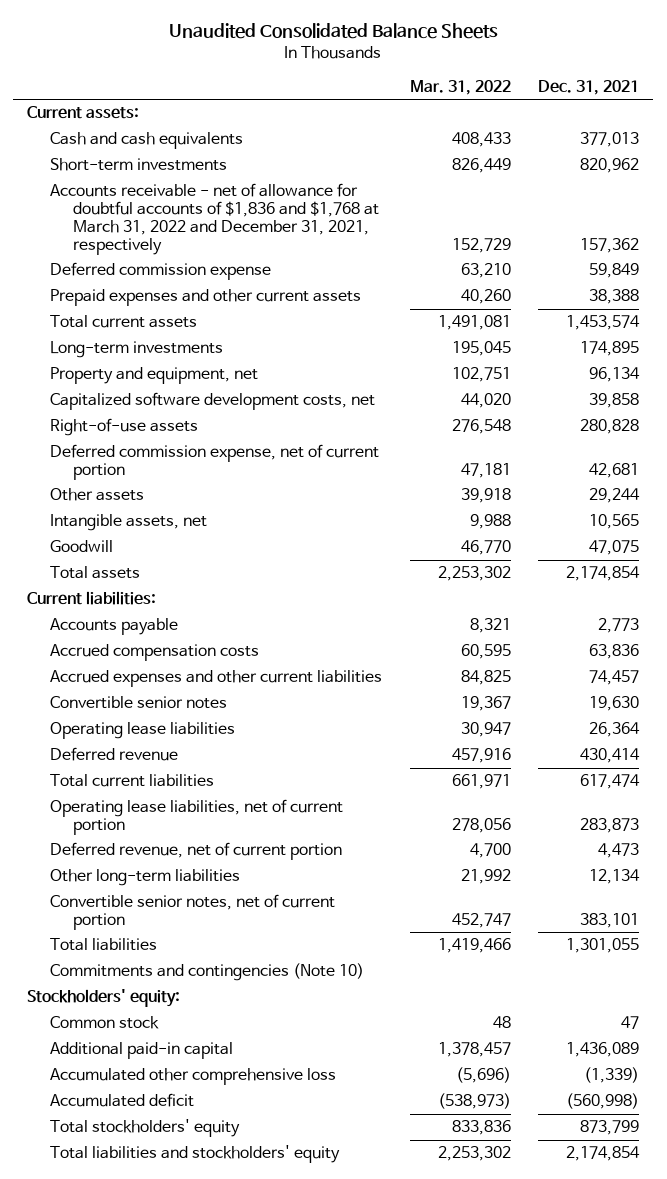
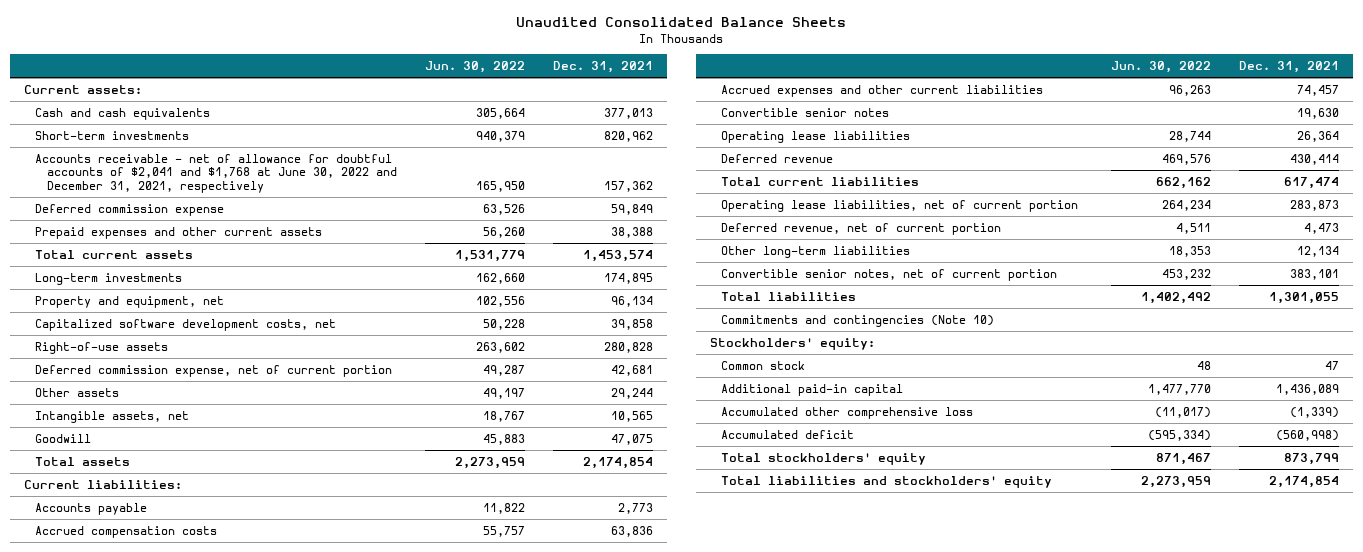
- | Mar. 31, 2022 | Dec. 31, 2021
+ | Jun. 30, 2022 | Dec. 31, 2021
- Accounts receivable - net of allowance for doubtful accounts of $1,836 and $1,768 at March 31, 2022 and December 31, 2021, respectively | 152,729 | 157,362
+ Accounts receivable - net of allowance for doubtful accounts of $2,041 and $1,768 at June 30, 2022 and December 31, 2021, respectively | 165,950 | 157,362

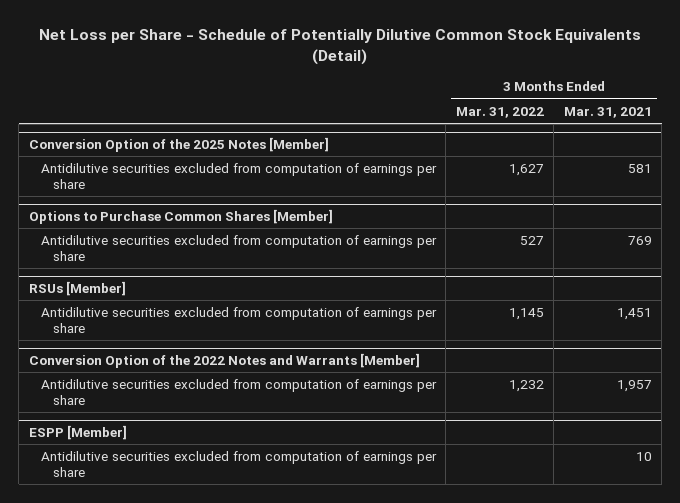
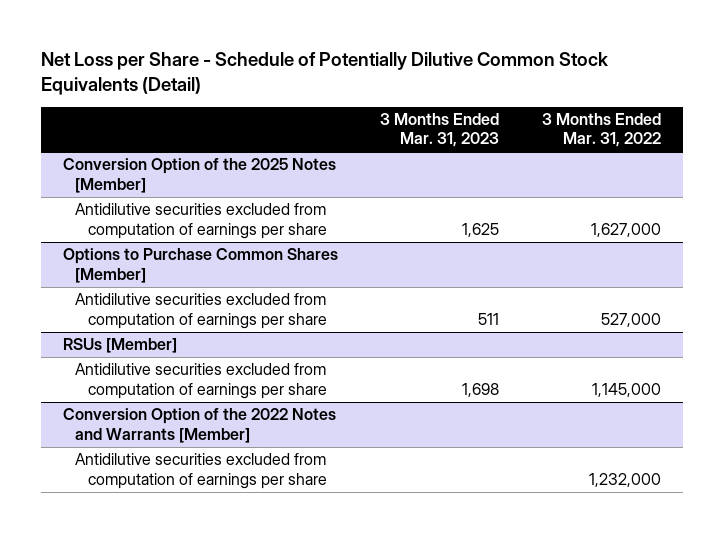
- | 3 Months Ended Mar. 31, 2022 | 3 Months Ended Mar. 31, 2021
+ | 3 Months Ended Mar. 31, 2023 | 3 Months Ended Mar. 31, 2022
@ Conversion Option of the 2025 Notes [Member]
- Antidilutive securities excluded from computation of earnings per share | 1,627 | 581
+ Antidilutive securities excluded from computation of earnings per share | 1,625 | 1,627,000
@ Options to Purchase Common Shares [Member]
- Antidilutive securities excluded from computation of earnings per share | 527 | 769
+ Antidilutive securities excluded from computation of earnings per share | 511 | 527,000
@ RSUs [Member]
- Antidilutive securities excluded from computation of earnings per share | 1,145 | 1,451
+ Antidilutive securities excluded from computation of earnings per share | 1,698 | 1,145,000
@ Conversion Option of the 2022 Notes and Warrants [Member]
- Antidilutive securities excluded from computation of earnings per share | 1,232 | 1,957
- ESPP [Member]
- Antidilutive securities excluded from computation of earnings per share | | 10
@ Conversion Option of the 2022 Notes and Warrants [Member]
+ Antidilutive securities excluded from computation of earnings per share | | 1,232,000

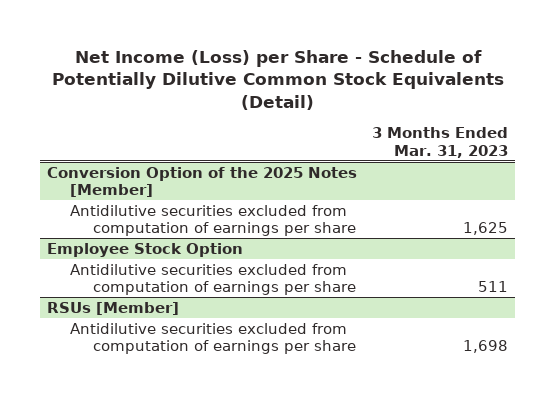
- Net Loss per Share - Schedule of Potentially Dilutive Common Stock Equivalents (Detail)
+ Net Income (Loss) per Share - Schedule of Potentially Dilutive Common Stock Equivalents (Detail)
- | 3 Months Ended Mar. 31, 2023 | 3 Months Ended Mar. 31, 2022
+ | 3 Months Ended Mar. 31, 2023
- Options to Purchase Common Shares [Member]
+ Employee Stock Option
- Conversion Option of the 2022 Notes and Warrants [Member]
- Antidilutive securities excluded from computation of earnings per share | | 1,232,000

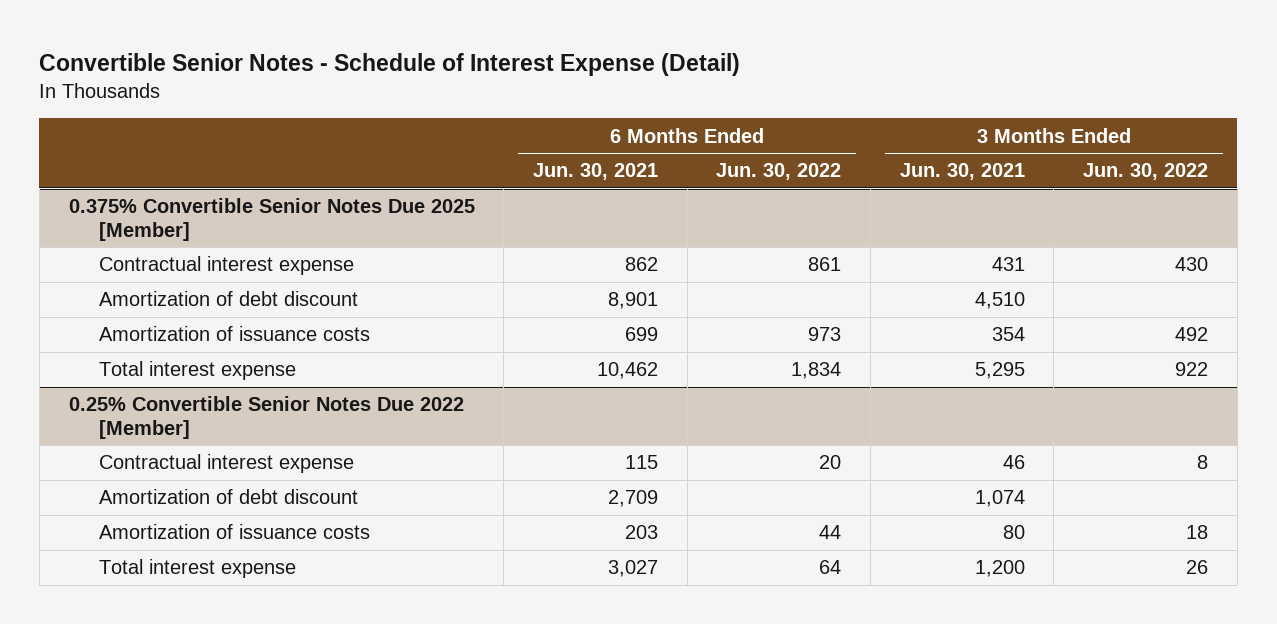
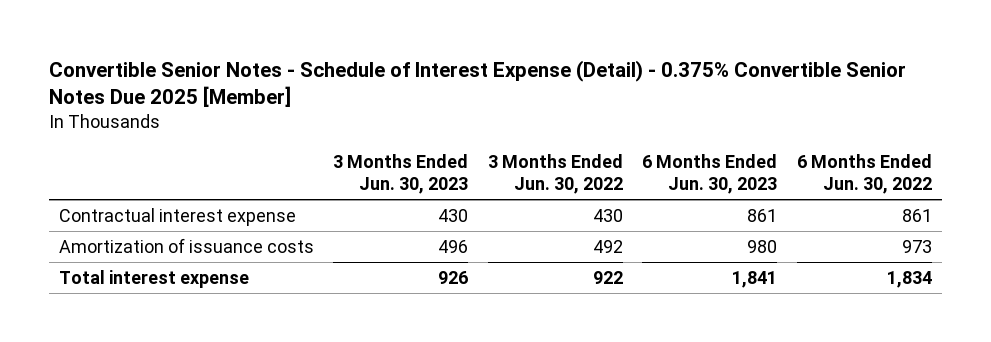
- Convertible Senior Notes - Schedule of Interest Expense (Detail)
+ Convertible Senior Notes - Schedule of Interest Expense (Detail) - 0.375% Convertible Senior Notes Due 2025 [Member]
- | 6 Months Ended Jun. 30, 2021 | 6 Months Ended Jun. 30, 2022 | 3 Months Ended Jun. 30, 2021 | 3 Months Ended Jun. 30, 2022
+ | 3 Months Ended Jun. 30, 2023 | 3 Months Ended Jun. 30, 2022 | 6 Months Ended Jun. 30, 2023 | 6 Months Ended Jun. 30, 2022
- 0.375% Convertible Senior Notes Due 2025 [Member]
- Amortization of debt discount | 8,901 | | 4,510 |
- 0.25% Convertible Senior Notes Due 2022 [Member]
- Contractual interest expense | 115 | 20 | 46 | 8
- Amortization of debt discount | 2,709 | | 1,074 |
- Amortization of issuance costs | 203 | 44 | 80 | 18
- Total interest expense | 3,027 | 64 | 1,200 | 26

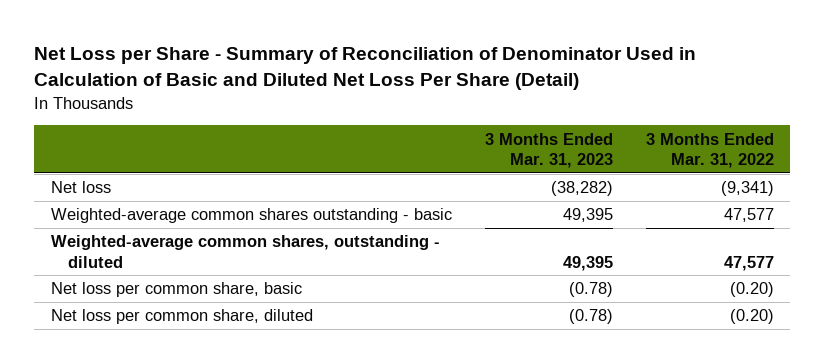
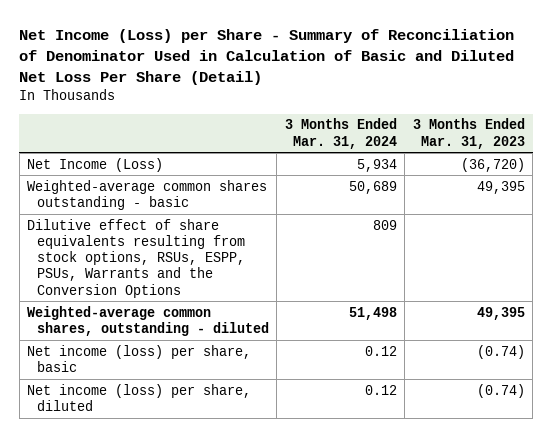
- Net Loss per Share - Summary of Reconciliation of Denominator Used in Calculation of Basic and Diluted Net Loss Per Share (Detail)
+ Net Income (Loss) per Share - Summary of Reconciliation of Denominator Used in Calculation of Basic and Diluted Net Loss Per Share (Detail)
- | 3 Months Ended Mar. 31, 2023 | 3 Months Ended Mar. 31, 2022
+ | 3 Months Ended Mar. 31, 2024 | 3 Months Ended Mar. 31, 2023
- Net loss | (38,282) | (9,341)
+ Net Income (Loss) | 5,934 | (36,720)
+ Dilutive effect of share equivalents resulting from stock options, RSUs, ESPP, PSUs, Warrants and the Conversion Options | 809 |
- Net loss per common share, basic | (0.78) | (0.20)
- Net loss per common share, diluted | (0.78) | (0.20)
+ Net income (loss) per share, basic | 0.12 | (0.74)
+ Net income (loss) per share, diluted | 0.12 | (0.74)

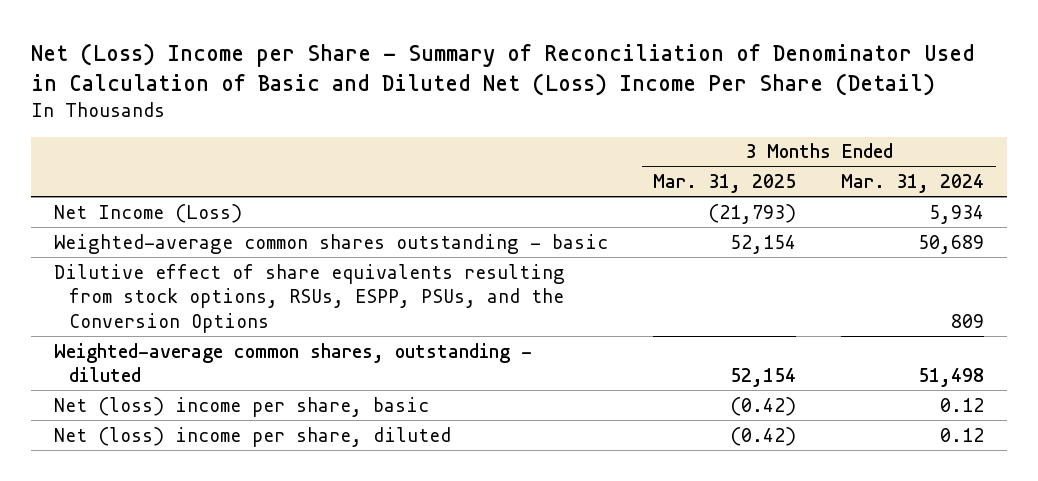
- Net Income (Loss) per Share - Summary of Reconciliation of Denominator Used in Calculation of Basic and Diluted Net Loss Per Share (Detail)
+ Net (Loss) Income per Share - Summary of Reconciliation of Denominator Used in Calculation of Basic and Diluted Net (Loss) Income Per Share (Detail)
- | 3 Months Ended Mar. 31, 2024 | 3 Months Ended Mar. 31, 2023
+ | 3 Months Ended Mar. 31, 2025 | 3 Months Ended Mar. 31, 2024
- Dilutive effect of share equivalents resulting from stock options, RSUs, ESPP, PSUs, Warrants and the Conversion Options | 809 |
+ Dilutive effect of share equivalents resulting from stock options, RSUs, ESPP, PSUs, and the Conversion Options | | 809
- Net income (loss) per share, basic | 0.12 | (0.74)
- Net income (loss) per share, diluted | 0.12 | (0.74)
+ Net (loss) income per share, basic | (0.42) | 0.12
+ Net (loss) income per share, diluted | (0.42) | 0.12

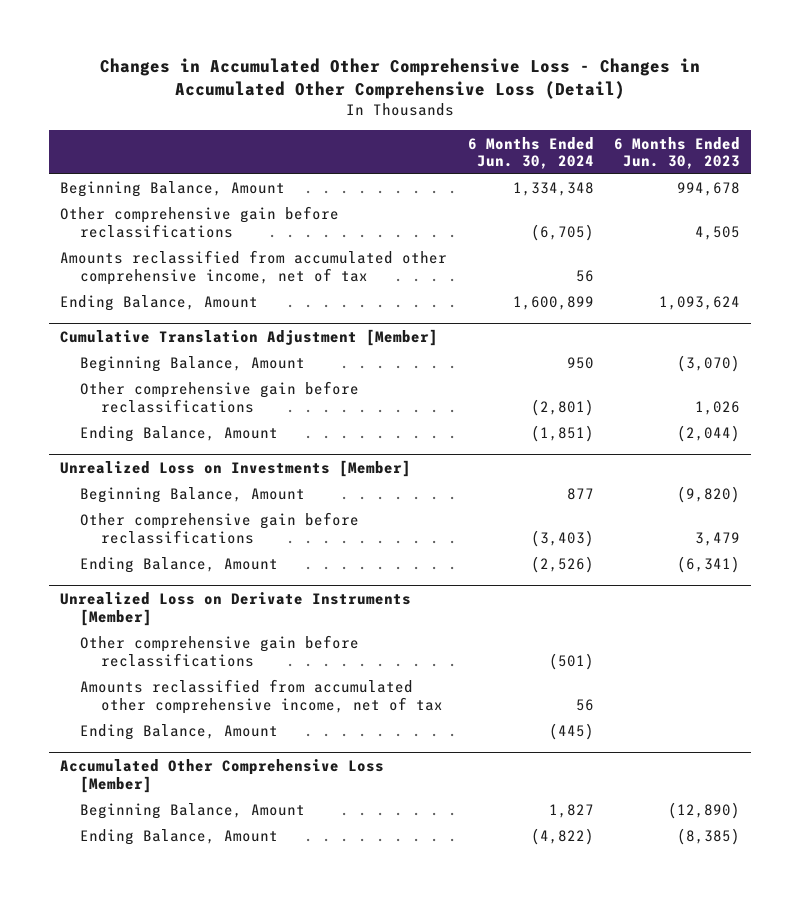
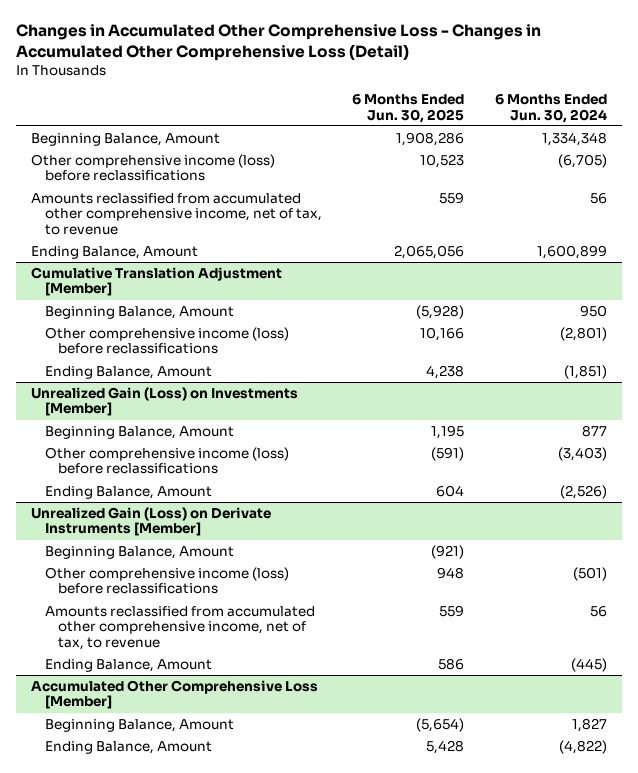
- | 6 Months Ended Jun. 30, 2024 | 6 Months Ended Jun. 30, 2023
+ | 6 Months Ended Jun. 30, 2025 | 6 Months Ended Jun. 30, 2024
- Other comprehensive gain before reclassifications | (6,705) | 4,505
- Amounts reclassified from accumulated other comprehensive income, net of tax | 56 |
+ Other comprehensive income (loss) before reclassifications | 10,523 | (6,705)
+ Amounts reclassified from accumulated other comprehensive income, net of tax, to revenue | 559 | 56
@ Cumulative Translation Adjustment [Member]
- Other comprehensive gain before reclassifications | (2,801) | 1,026
+ Other comprehensive income (loss) before reclassifications | 10,166 | (2,801)
- Unrealized Loss on Investments [Member]
+ Unrealized Gain (Loss) on Investments [Member]
- Other comprehensive gain before reclassifications | (3,403) | 3,479
+ Other comprehensive income (loss) before reclassifications | (591) | (3,403)
- Unrealized Loss on Derivate Instruments [Member]
- Other comprehensive gain before reclassifications | (501) |
- Amounts reclassified from accumulated other comprehensive income, net of tax | 56 |
+ Unrealized Gain (Loss) on Derivate Instruments [Member]
+ Beginning Balance, Amount | (921) |
+ Other comprehensive income (loss) before reclassifications | 948 | (501)
+ Amounts reclassified from accumulated other comprehensive income, net of tax, to revenue | 559 | 56

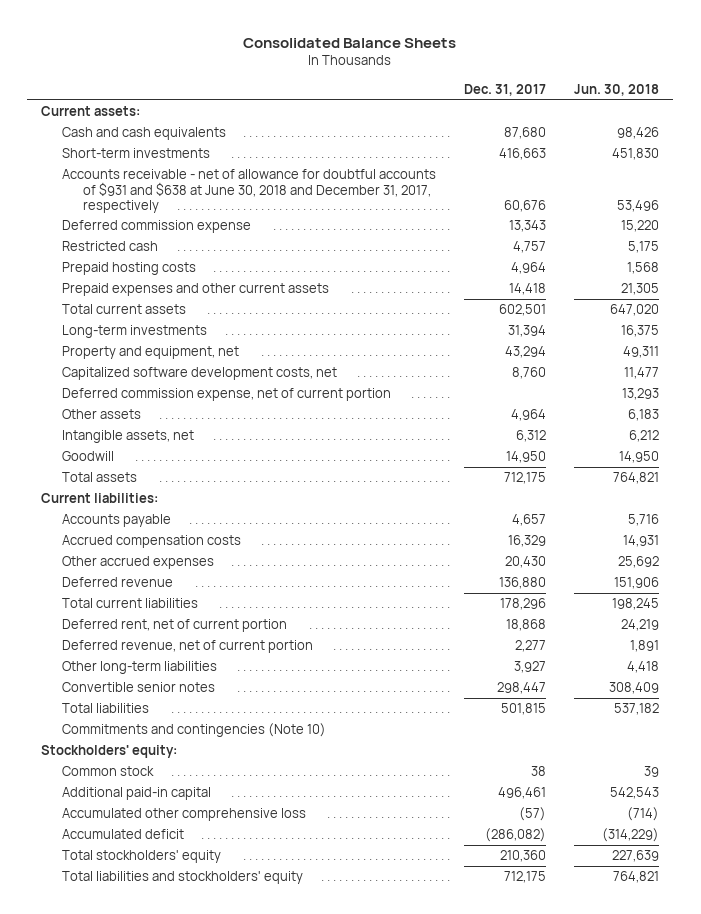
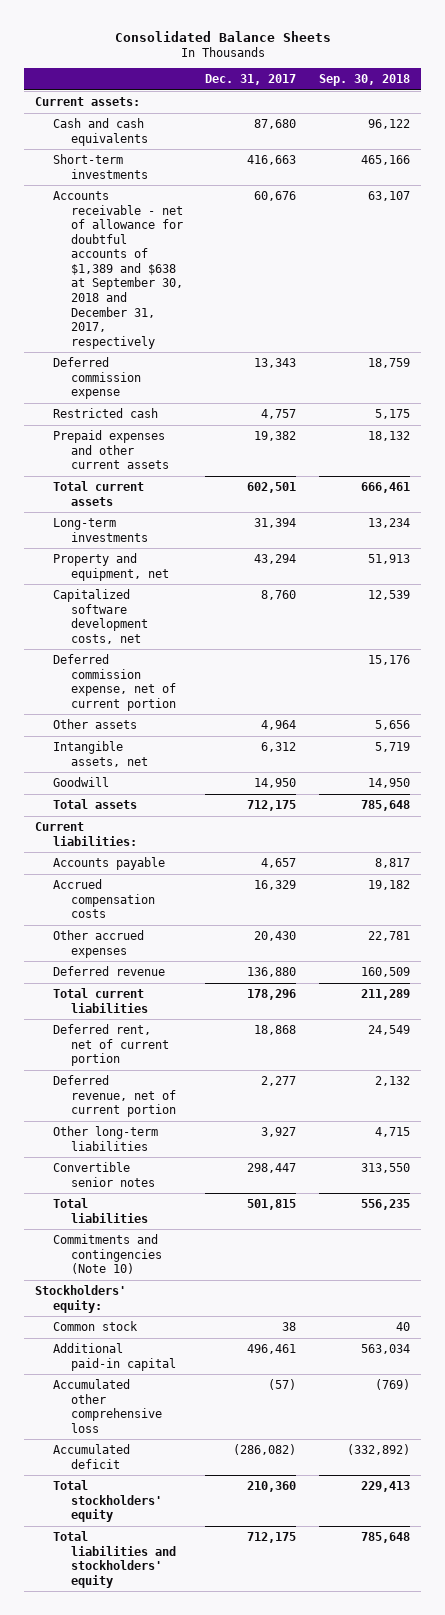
- | Dec. 31, 2017 | Jun. 30, 2018
+ | Dec. 31, 2017 | Sep. 30, 2018
- Accounts receivable - net of allowance for doubtful accounts of $931 and $638 at June 30, 2018 and December 31, 2017, respectively | 60,676 | 53,496
+ Accounts receivable - net of allowance for doubtful accounts of $1,389 and $638 at September 30, 2018 and December 31, 2017, respectively | 60,676 | 63,107
- Prepaid hosting costs | 4,964 | 1,568
- Prepaid expenses and other current assets | 14,418 | 21,305
+ Prepaid expenses and other current assets | 19,382 | 18,132

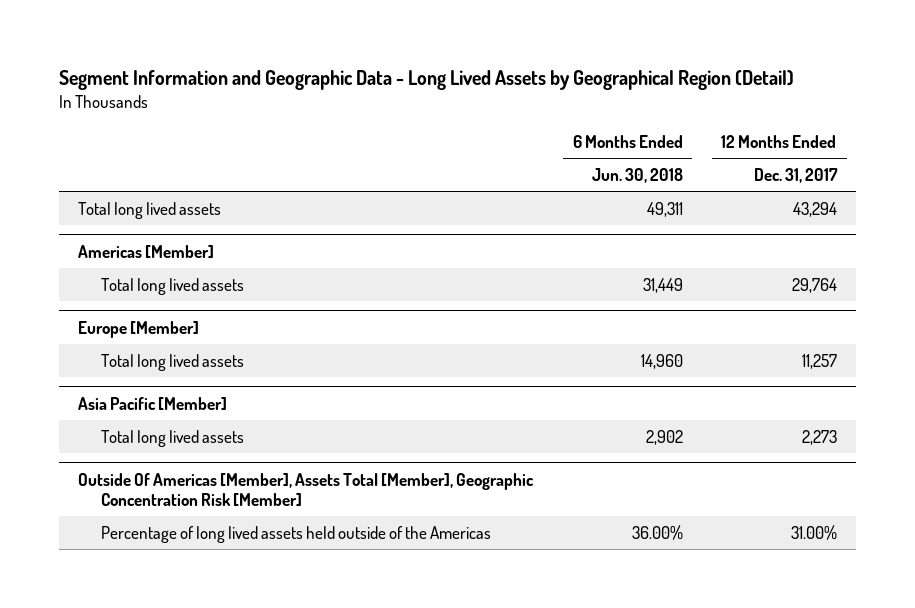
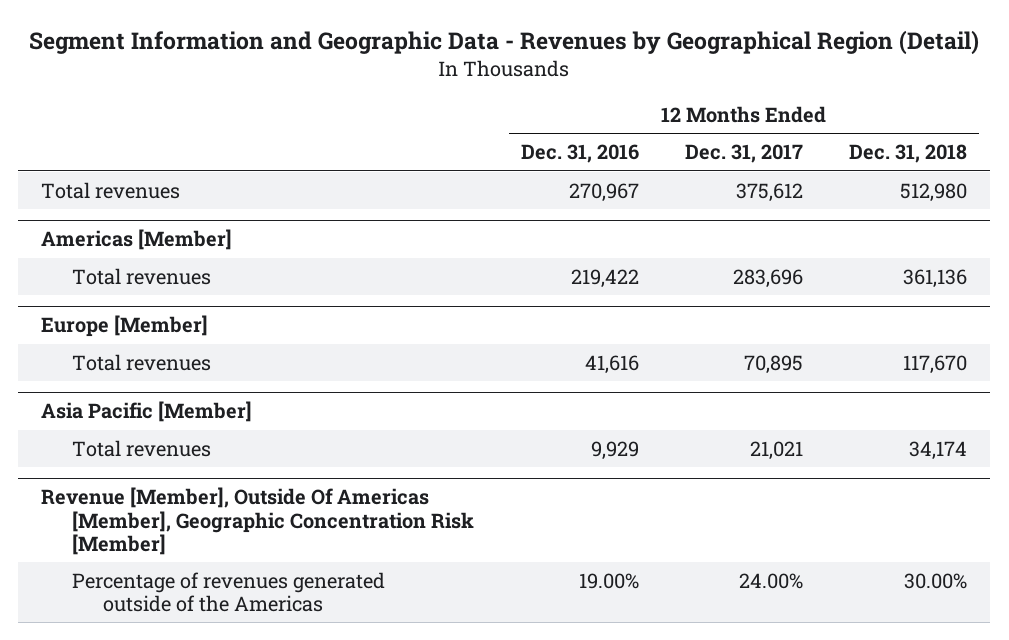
- Segment Information and Geographic Data - Long Lived Assets by Geographical Region (Detail)
+ Segment Information and Geographic Data - Revenues by Geographical Region (Detail)
- | 6 Months Ended Jun. 30, 2018 | 12 Months Ended Dec. 31, 2017
+ | 12 Months Ended Dec. 31, 2016 | 12 Months Ended Dec. 31, 2017 | 12 Months Ended Dec. 31, 2018
- Total long lived assets | 49,311 | 43,294
+ Total revenues | 270,967 | 375,612 | 512,980
@ Americas [Member]
- Total long lived assets | 31,449 | 29,764
+ Total revenues | 219,422 | 283,696 | 361,136
@ Europe [Member]
- Total long lived assets | 14,960 | 11,257
+ Total revenues | 41,616 | 70,895 | 117,670
@ Asia Pacific [Member]
- Total long lived assets | 2,902 | 2,273
- Outside Of Americas [Member], Assets Total [Member], Geographic Concentration Risk [Member]
- Percentage of long lived assets held outside of the Americas | 36.00% | 31.00%
@ Asia Pacific [Member]
+ Total revenues | 9,929 | 21,021 | 34,174
+ Revenue [Member], Outside Of Americas [Member], Geographic Concentration Risk [Member]
+ Percentage of revenues generated outside of the Americas | 19.00% | 24.00% | 30.00%

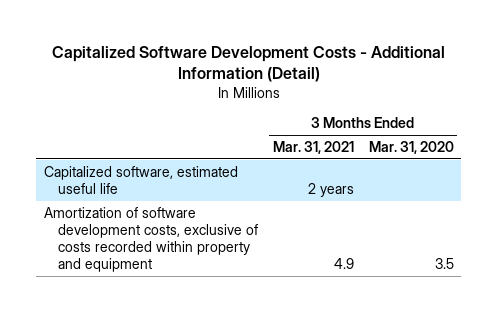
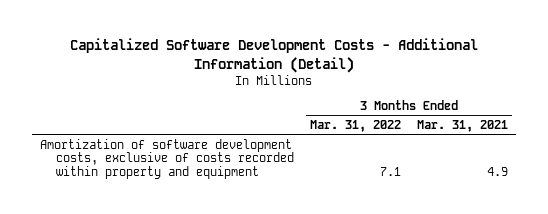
- | 3 Months Ended Mar. 31, 2021 | 3 Months Ended Mar. 31, 2020
+ | 3 Months Ended Mar. 31, 2022 | 3 Months Ended Mar. 31, 2021
- Capitalized software, estimated useful life | 2 years |

